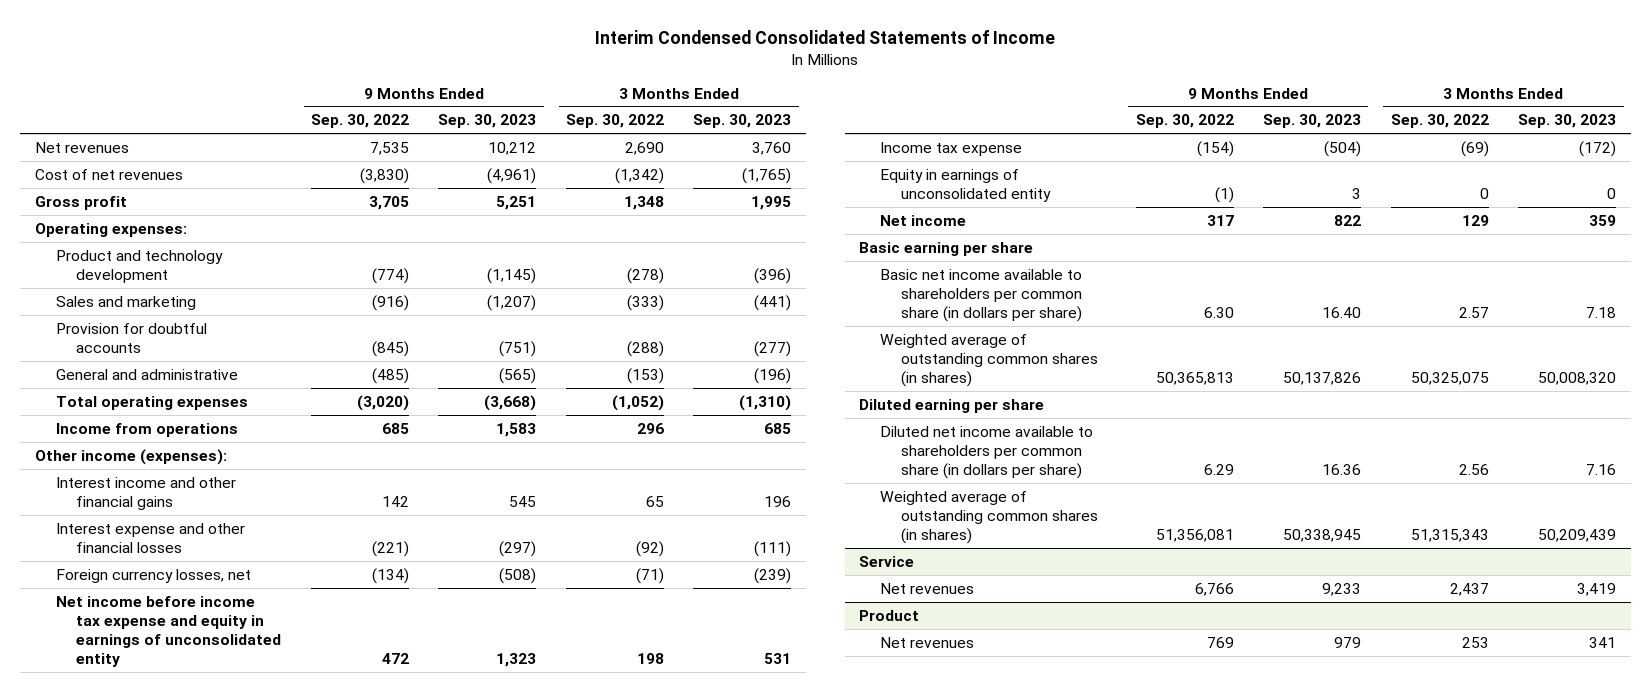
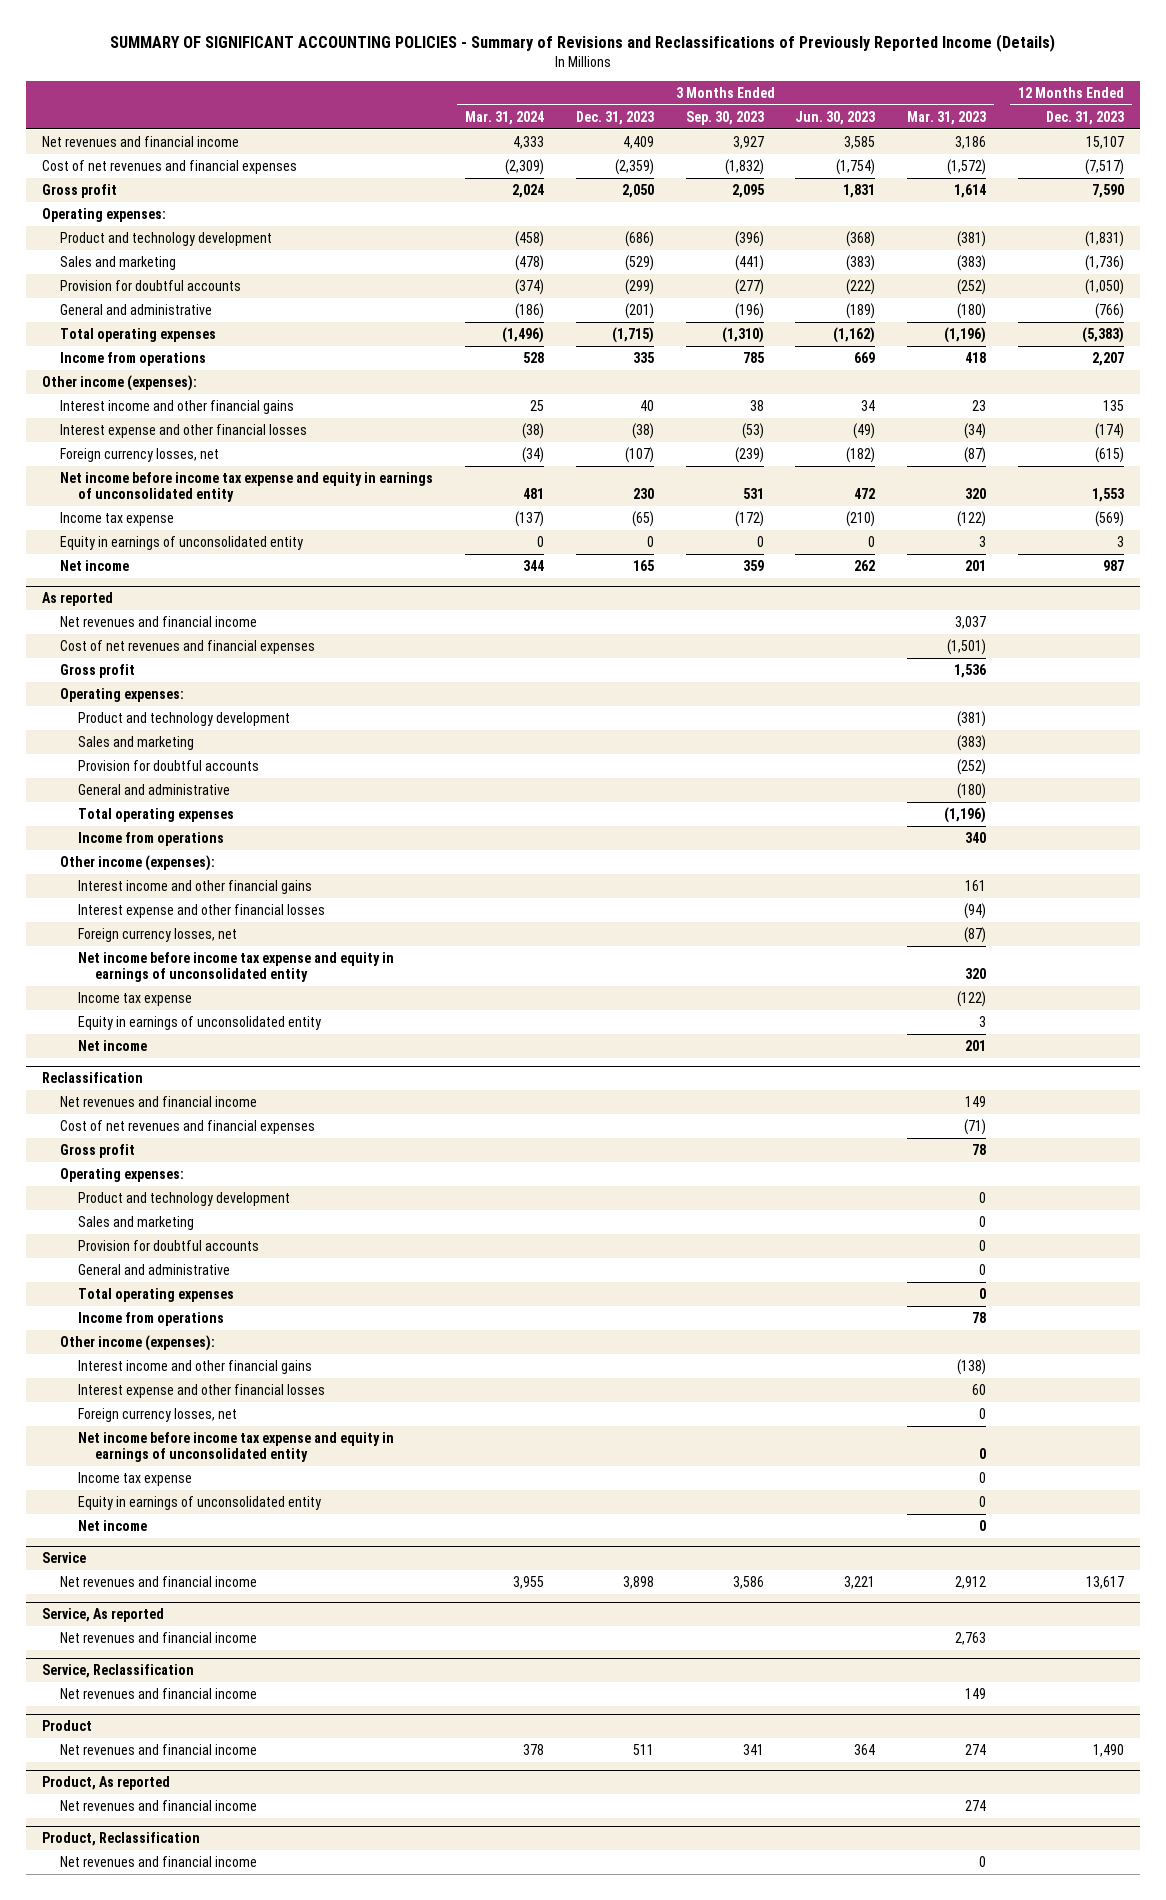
- Interim Condensed Consolidated Statements of Income
+ SUMMARY OF SIGNIFICANT ACCOUNTING POLICIES - Summary of Revisions and Reclassifications of Previously Reported Income (Details)
- | 9 Months Ended Sep. 30, 2022 | 9 Months Ended Sep. 30, 2023 | 3 Months Ended Sep. 30, 2022 | 3 Months Ended Sep. 30, 2023
+ | 3 Months Ended Mar. 31, 2024 | 3 Months Ended Dec. 31, 2023 | 3 Months Ended Sep. 30, 2023 | 3 Months Ended Jun. 30, 2023 | 3 Months Ended Mar. 31, 2023 | 12 Months Ended Dec. 31, 2023
- Net revenues | 7,535 | 10,212 | 2,690 | 3,760
- Cost of net revenues | (3,830) | (4,961) | (1,342) | (1,765)
- Gross profit | 3,705 | 5,251 | 1,348 | 1,995
+ Net revenues and financial income | 4,333 | 4,409 | 3,927 | 3,585 | 3,186 | 15,107
+ Cost of net revenues and financial expenses | (2,309) | (2,359) | (1,832) | (1,754) | (1,572) | (7,517)
+ Gross profit | 2,024 | 2,050 | 2,095 | 1,831 | 1,614 | 7,590
- Income from operations | 685 | 1,583 | 296 | 685
+ Income from operations | 528 | 335 | 785 | 669 | 418 | 2,207
- Interest income and other financial gains | 142 | 545 | 65 | 196
- Interest expense and other financial losses | (221) | (297) | (92) | (111)
+ Interest income and other financial gains | 25 | 40 | 38 | 34 | 23 | 135
+ Interest expense and other financial losses | (38) | (38) | (53) | (49) | (34) | (174)
- Basic earning per share
- Basic net income available to shareholders per common share (in dollars per share) | 6.30 | 16.40 | 2.57 | 7.18
- Weighted average of outstanding common shares (in shares) | 50,365,813 | 50,137,826 | 50,325,075 | 50,008,320
- Diluted earning per share
- Diluted net income available to shareholders per common share (in dollars per share) | 6.29 | 16.36 | 2.56 | 7.16
- Weighted average of outstanding common shares (in shares) | 51,356,081 | 50,338,945 | 51,315,343 | 50,209,439
+ As reported
+ Net revenues and financial income | | | | | 3,037 |
+ Cost of net revenues and financial expenses | | | | | (1,501) |
+ Gross profit | | | | | 1,536 |
+ Operating expenses:
+ Product and technology development | | | | | (381) |
+ Sales and marketing | | | | | (383) |
+ Provision for doubtful accounts | | | | | (252) |
+ General and administrative | | | | | (180) |
+ Total operating expenses | | | | | (1,196) |
+ Income from operations | | | | | 340 |
+ Other income (expenses):
+ Interest income and other financial gains | | | | | 161 |
+ Interest expense and other financial losses | | | | | (94) |
+ Foreign currency losses, net | | | | | (87) |
+ Net income before income tax expense and equity in earnings of unconsolidated entity | | | | | 320 |
+ Income tax expense | | | | | (122) |
+ Equity in earnings of unconsolidated entity | | | | | 3 |
+ Net income | | | | | 201 |
+ Reclassification
+ Net revenues and financial income | | | | | 149 |
+ Cost of net revenues and financial expenses | | | | | (71) |
+ Gross profit | | | | | 78 |
+ Operating expenses:
+ Product and technology development | | | | | 0 |
+ Sales and marketing | | | | | 0 |
+ Provision for doubtful accounts | | | | | 0 |
+ General and administrative | | | | | 0 |
+ Total operating expenses | | | | | 0 |
+ Income from operations | | | | | 78 |
+ Other income (expenses):
+ Interest income and other financial gains | | | | | (138) |
+ Interest expense and other financial losses | | | | | 60 |
+ Foreign currency losses, net | | | | | 0 |
+ Net income before income tax expense and equity in earnings of unconsolidated entity | | | | | 0 |
+ Income tax expense | | | | | 0 |
+ Equity in earnings of unconsolidated entity | | | | | 0 |
+ Net income | | | | | 0 |
@ Service
- Net revenues | 6,766 | 9,233 | 2,437 | 3,419
+ Net revenues and financial income | 3,955 | 3,898 | 3,586 | 3,221 | 2,912 | 13,617
+ Service, As reported
+ Net revenues and financial income | | | | | 2,763 |
+ Service, Reclassification
+ Net revenues and financial income | | | | | 149 |
@ Product
- Net revenues | 769 | 979 | 253 | 341
+ Net revenues and financial income | 378 | 511 | 341 | 364 | 274 | 1,490
+ Product, As reported
+ Net revenues and financial income | | | | | 274 |
+ Product, Reclassification
+ Net revenues and financial income | | | | | 0 |

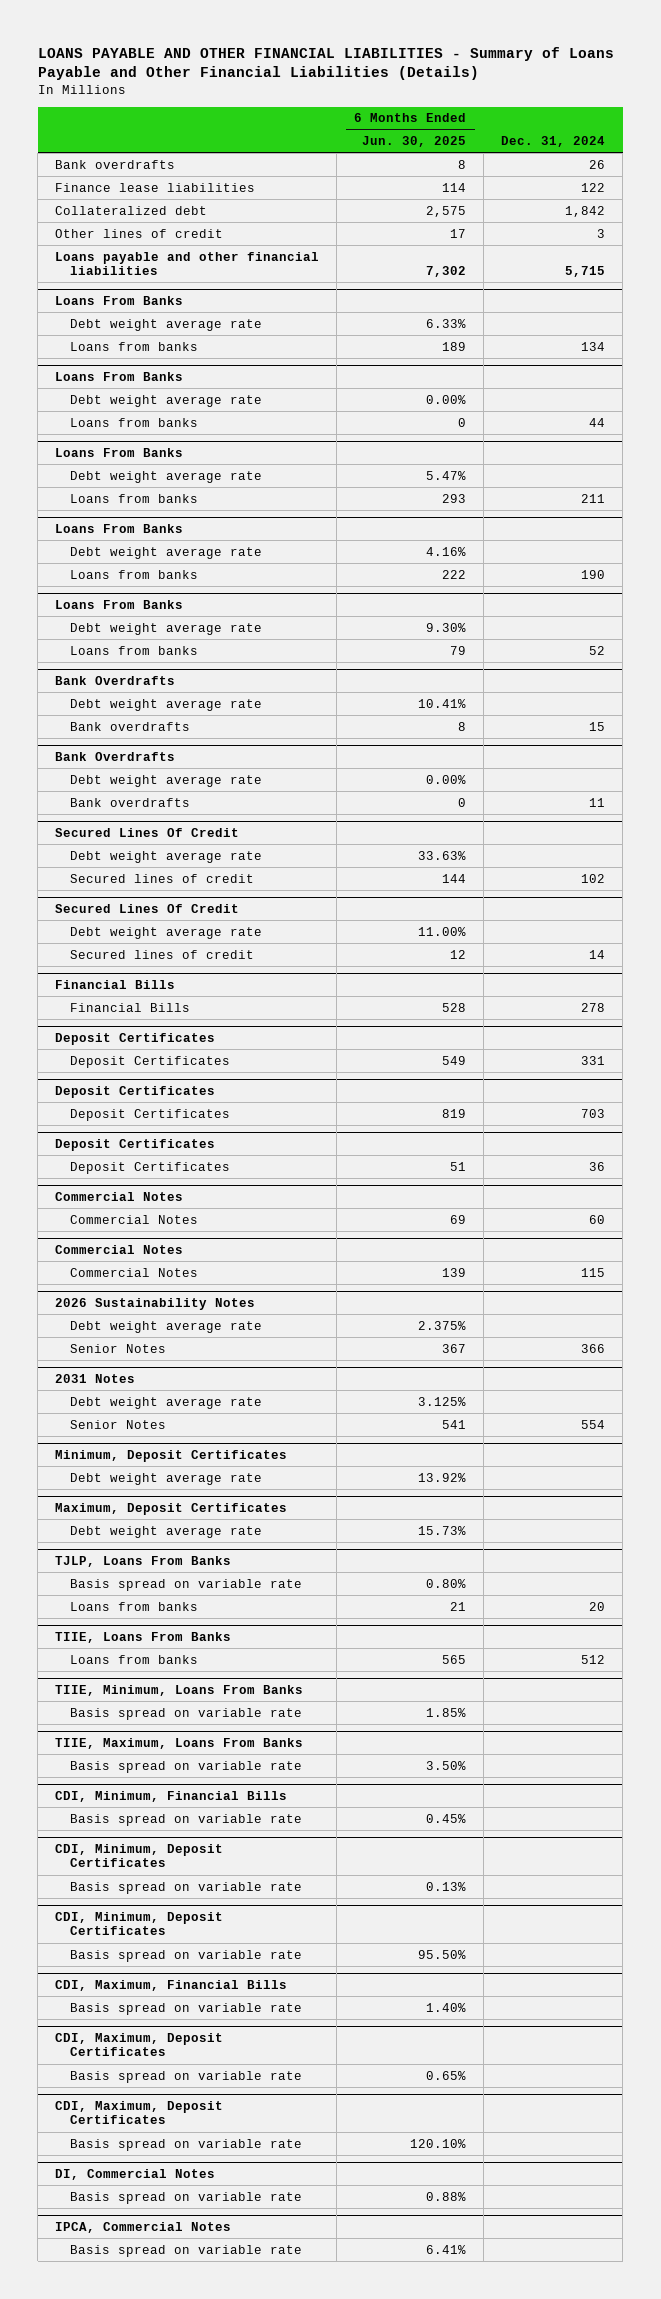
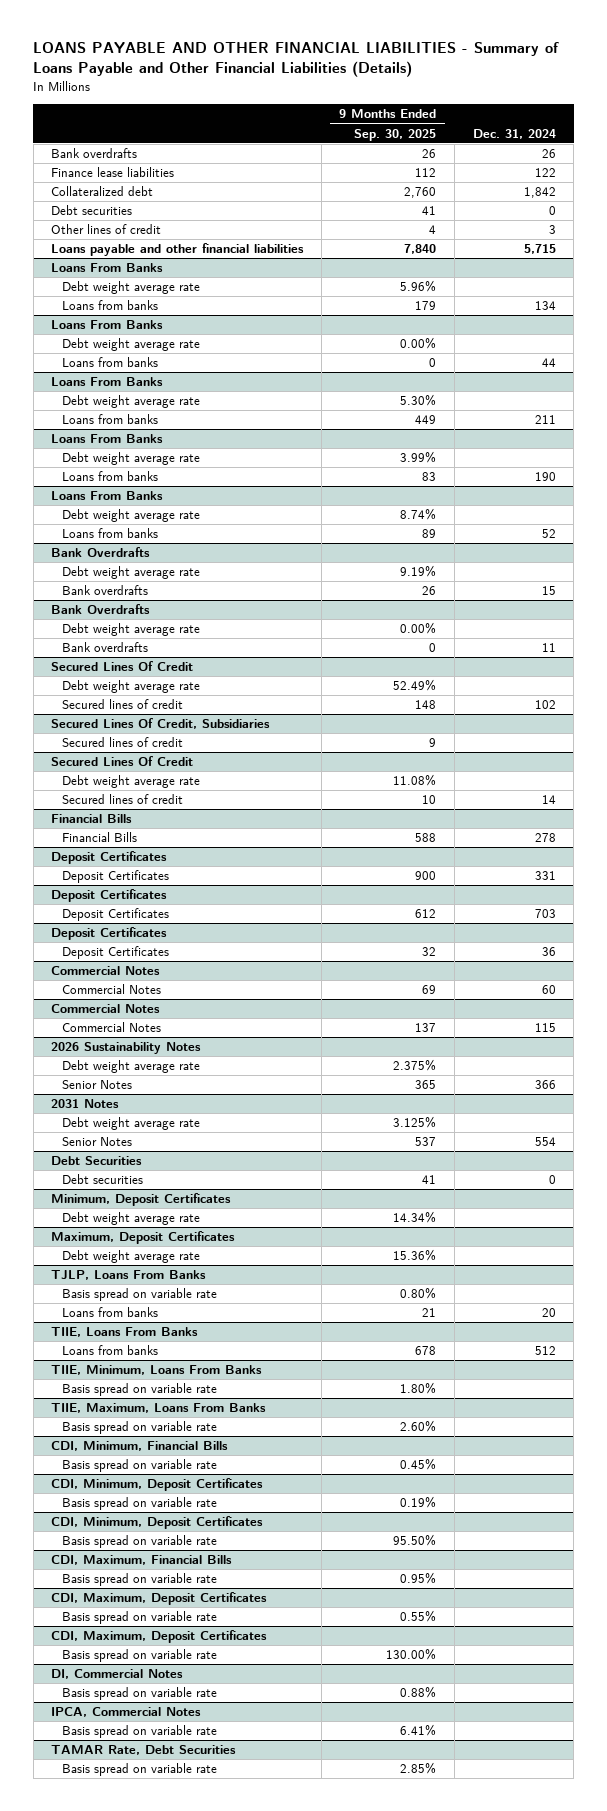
- | 6 Months Ended Jun. 30, 2025 | Dec. 31, 2024
+ | 9 Months Ended Sep. 30, 2025 | Dec. 31, 2024
+ Debt securities | 41 | 0
+ Secured Lines Of Credit, Subsidiaries
+ Secured lines of credit | 9 |
+ Debt Securities
+ Debt securities | 41 | 0
+ TAMAR Rate, Debt Securities
+ Basis spread on variable rate | 2.85% |

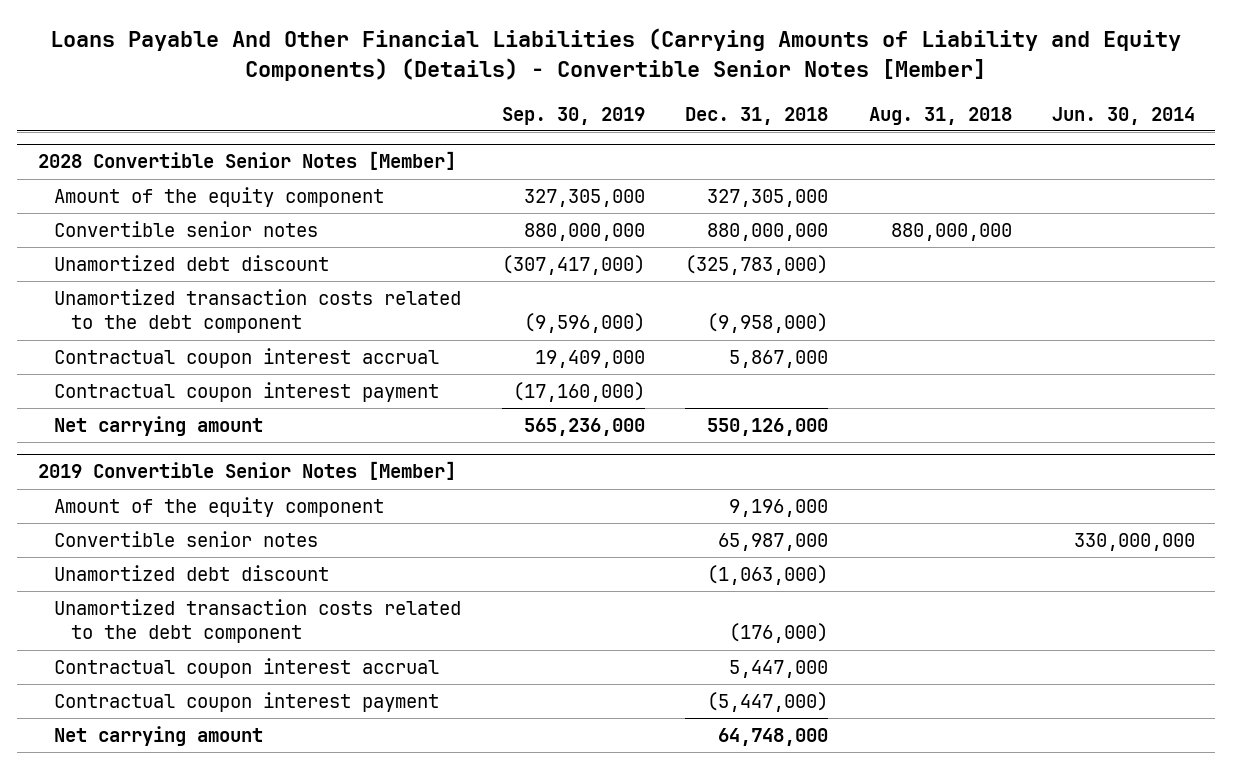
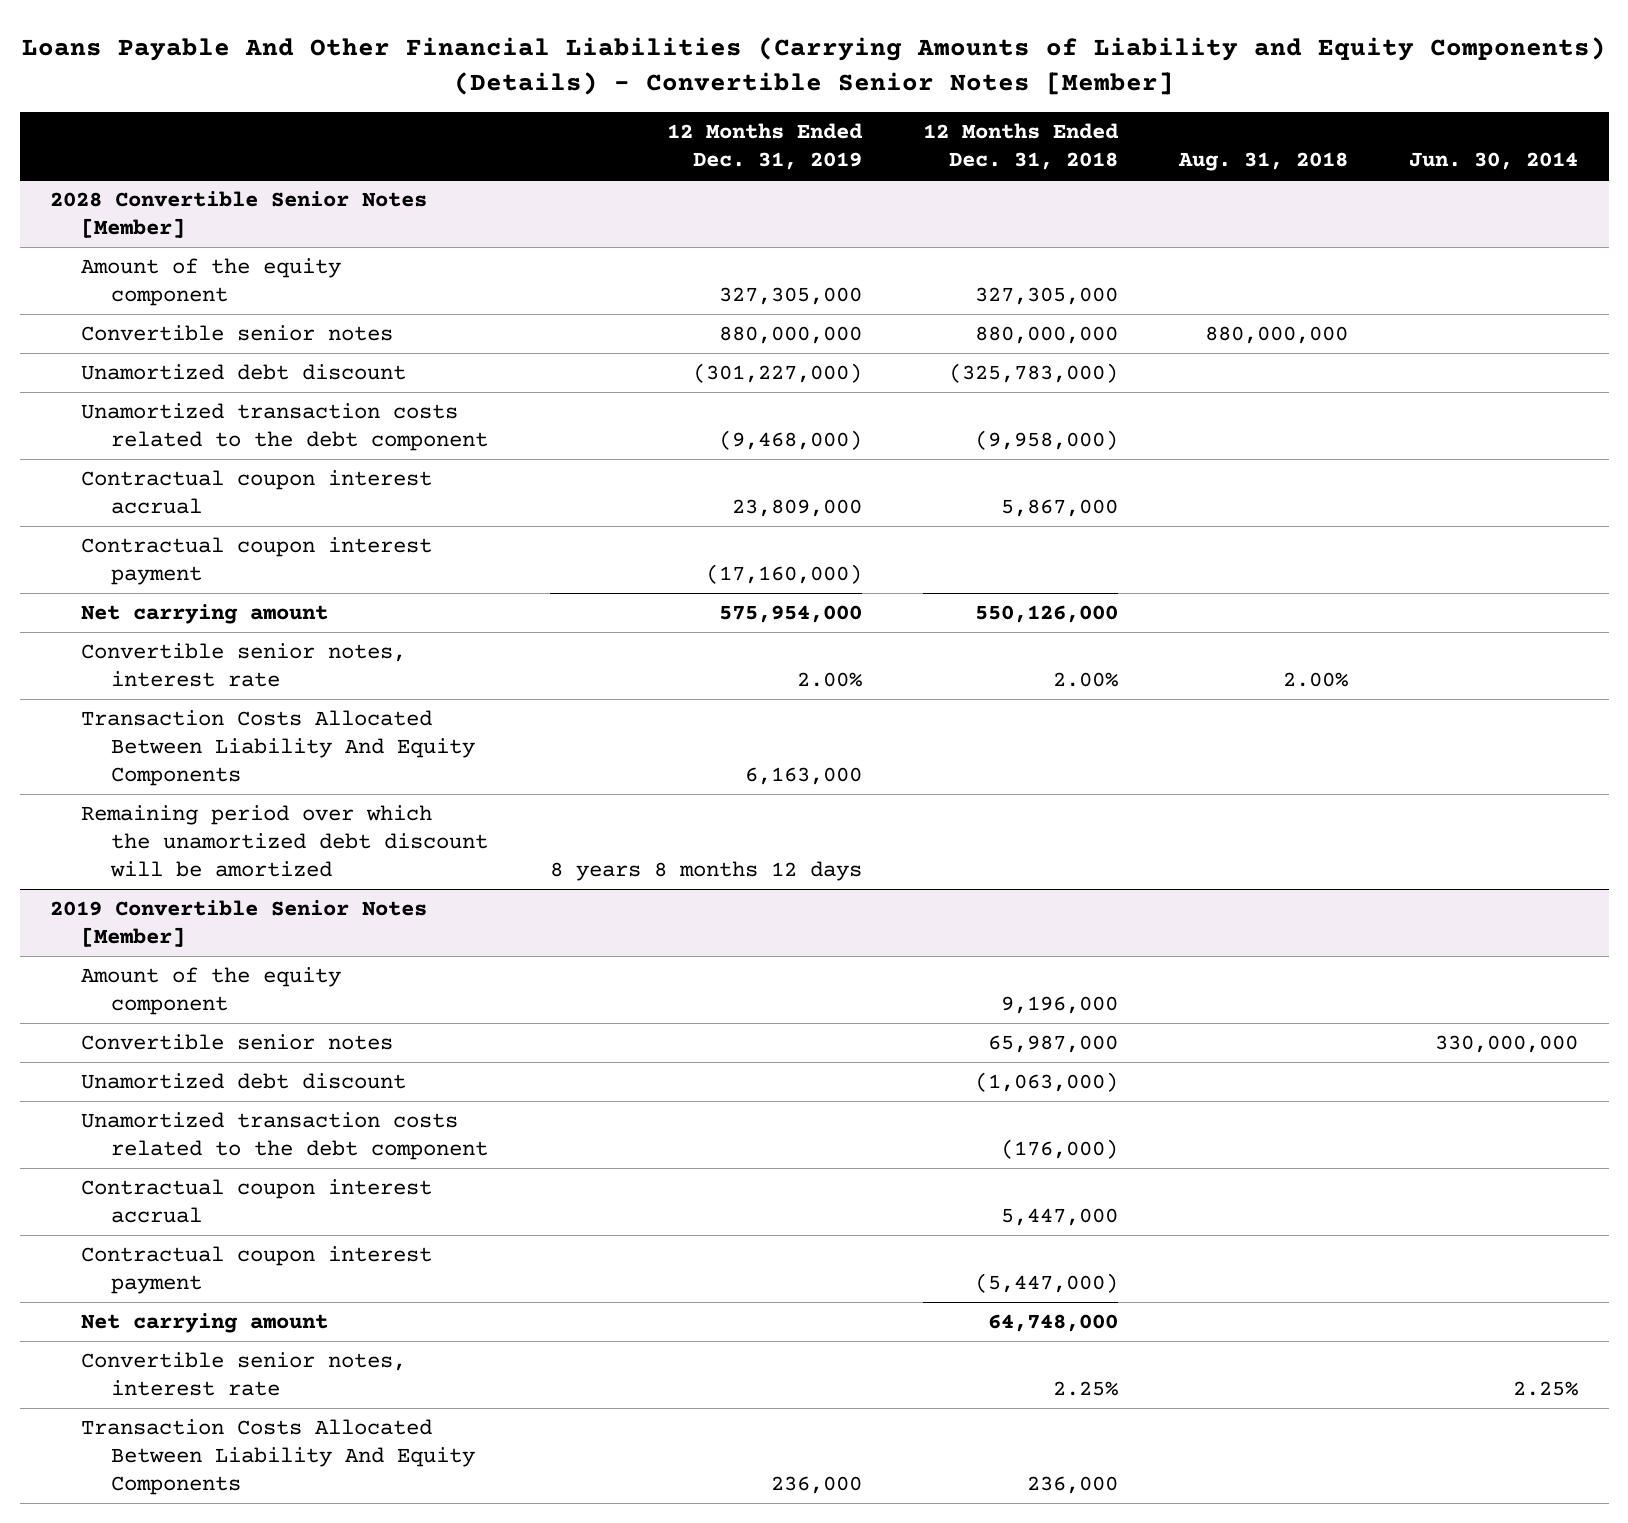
- | Sep. 30, 2019 | Dec. 31, 2018 | Aug. 31, 2018 | Jun. 30, 2014
+ | 12 Months Ended Dec. 31, 2019 | 12 Months Ended Dec. 31, 2018 | Aug. 31, 2018 | Jun. 30, 2014
@ 2028 Convertible Senior Notes [Member]
+ Convertible senior notes, interest rate | 2.00% | 2.00% | 2.00% |
+ Transaction Costs Allocated Between Liability And Equity Components | 6,163,000 | | |
+ Remaining period over which the unamortized debt discount will be amortized | 8 years 8 months 12 days | | |
@ 2019 Convertible Senior Notes [Member]
+ Convertible senior notes, interest rate | | 2.25% | | 2.25%
+ Transaction Costs Allocated Between Liability And Equity Components | 236,000 | 236,000 | |

